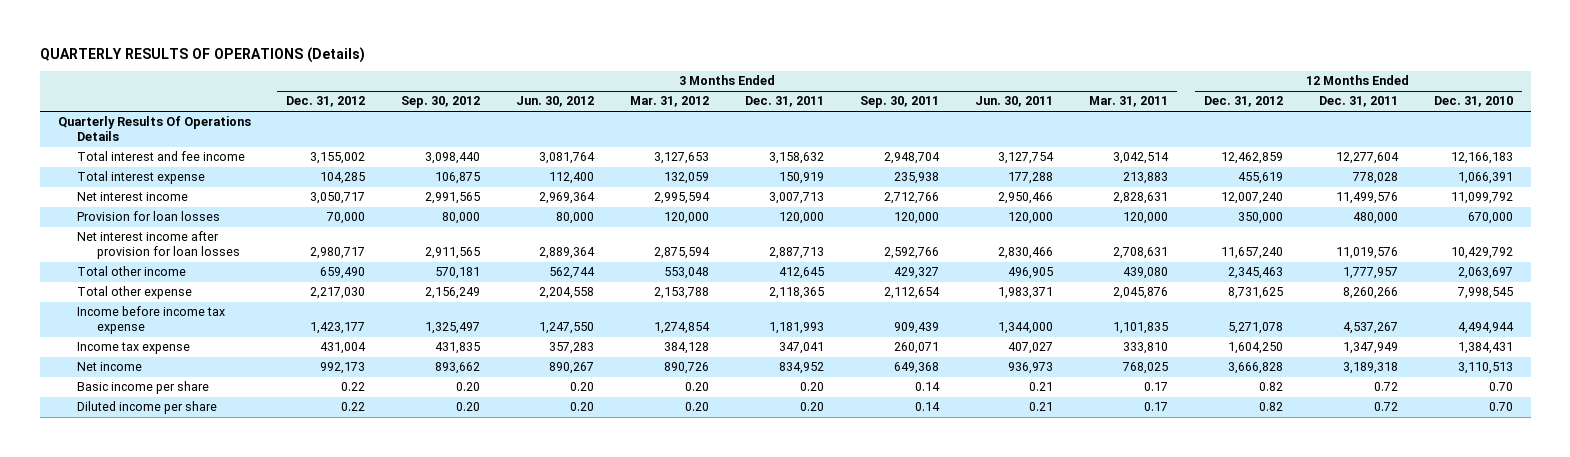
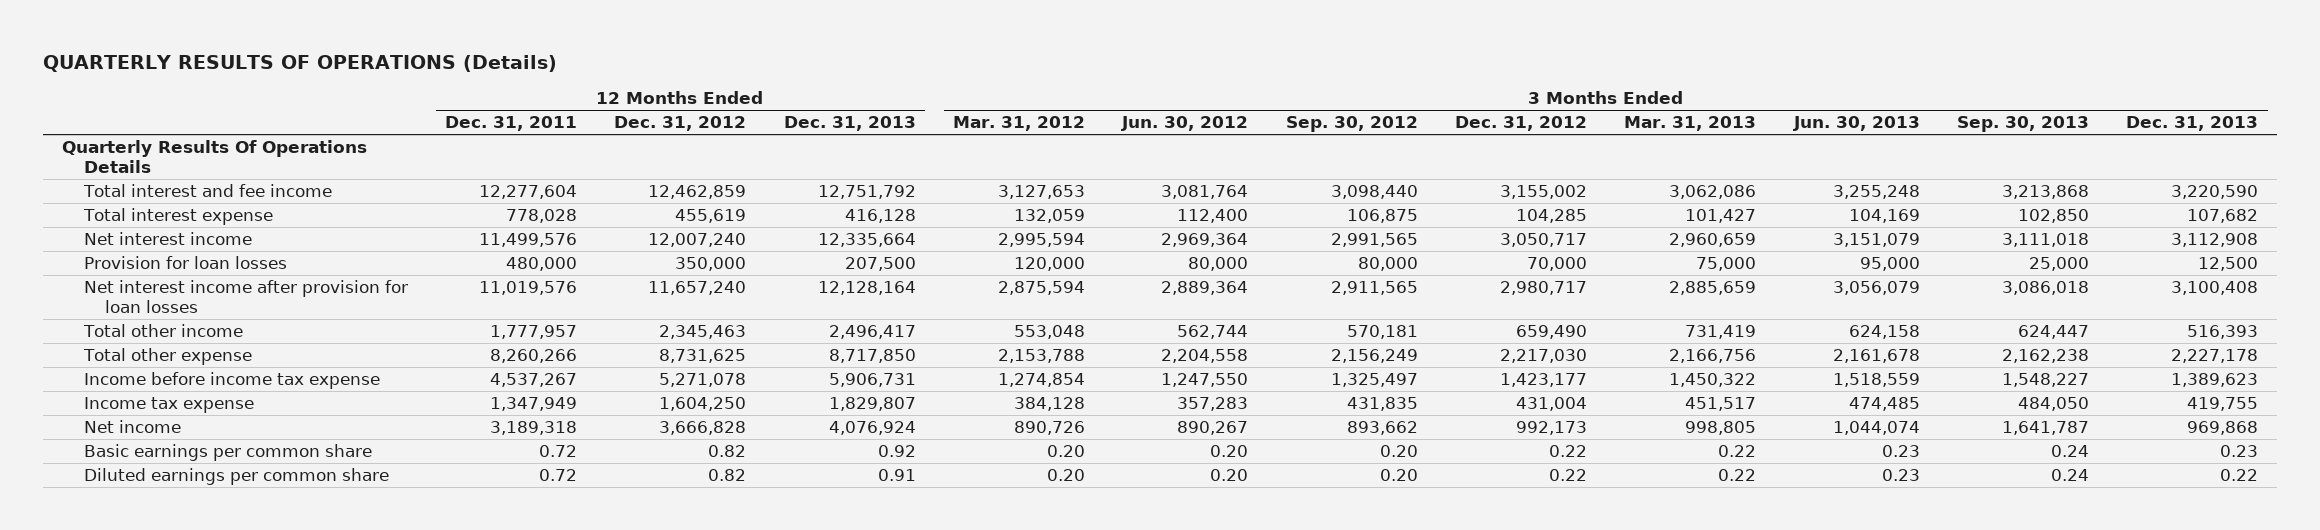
- | 3 Months Ended Dec. 31, 2012 | 3 Months Ended Sep. 30, 2012 | 3 Months Ended Jun. 30, 2012 | 3 Months Ended Mar. 31, 2012 | 3 Months Ended Dec. 31, 2011 | 3 Months Ended Sep. 30, 2011 | 3 Months Ended Jun. 30, 2011 | 3 Months Ended Mar. 31, 2011 | 12 Months Ended Dec. 31, 2012 | 12 Months Ended Dec. 31, 2011 | 12 Months Ended Dec. 31, 2010
+ | 12 Months Ended Dec. 31, 2011 | 12 Months Ended Dec. 31, 2012 | 12 Months Ended Dec. 31, 2013 | 3 Months Ended Mar. 31, 2012 | 3 Months Ended Jun. 30, 2012 | 3 Months Ended Sep. 30, 2012 | 3 Months Ended Dec. 31, 2012 | 3 Months Ended Mar. 31, 2013 | 3 Months Ended Jun. 30, 2013 | 3 Months Ended Sep. 30, 2013 | 3 Months Ended Dec. 31, 2013
- Basic income per share | 0.22 | 0.20 | 0.20 | 0.20 | 0.20 | 0.14 | 0.21 | 0.17 | 0.82 | 0.72 | 0.70
- Diluted income per share | 0.22 | 0.20 | 0.20 | 0.20 | 0.20 | 0.14 | 0.21 | 0.17 | 0.82 | 0.72 | 0.70
+ Basic earnings per common share | 0.72 | 0.82 | 0.92 | 0.20 | 0.20 | 0.20 | 0.22 | 0.22 | 0.23 | 0.24 | 0.23
+ Diluted earnings per common share | 0.72 | 0.82 | 0.91 | 0.20 | 0.20 | 0.20 | 0.22 | 0.22 | 0.23 | 0.24 | 0.22

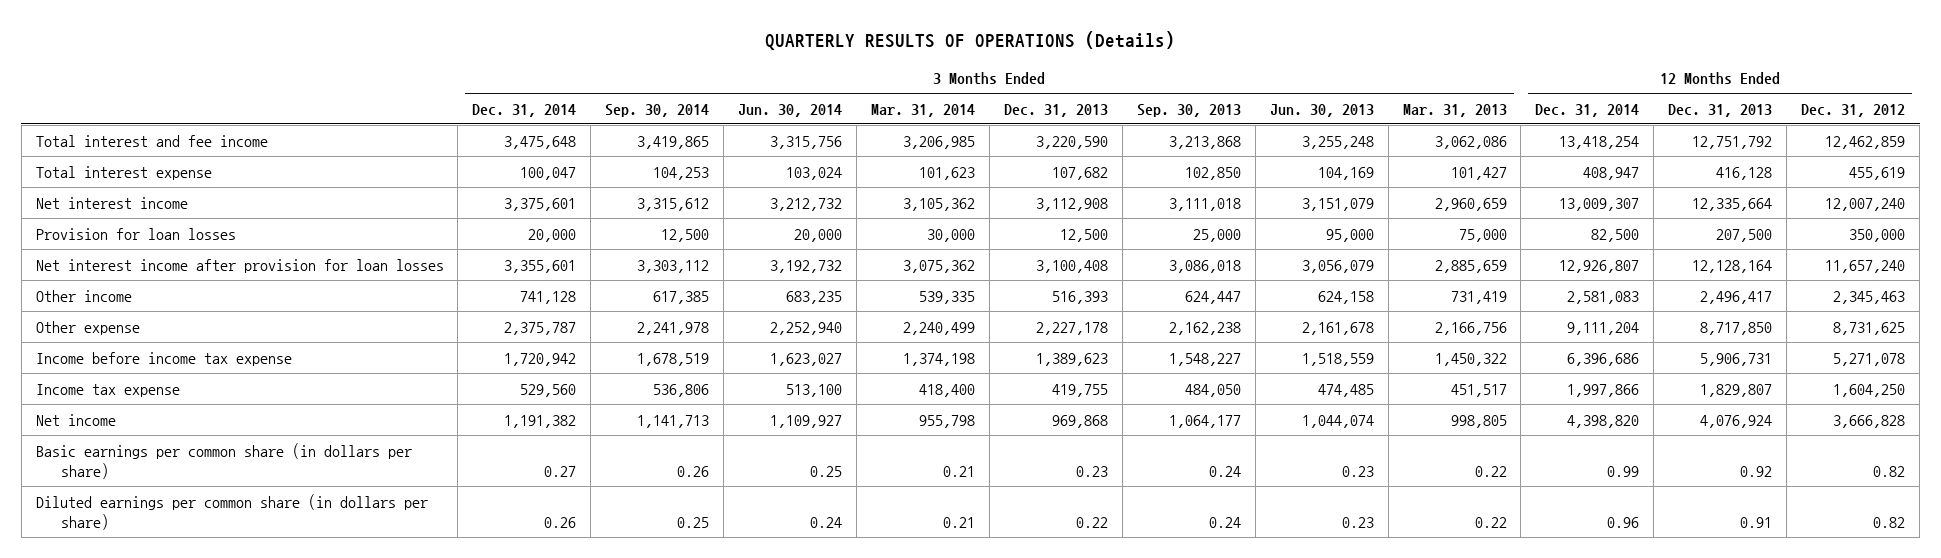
- | 12 Months Ended Dec. 31, 2011 | 12 Months Ended Dec. 31, 2012 | 12 Months Ended Dec. 31, 2013 | 3 Months Ended Mar. 31, 2012 | 3 Months Ended Jun. 30, 2012 | 3 Months Ended Sep. 30, 2012 | 3 Months Ended Dec. 31, 2012 | 3 Months Ended Mar. 31, 2013 | 3 Months Ended Jun. 30, 2013 | 3 Months Ended Sep. 30, 2013 | 3 Months Ended Dec. 31, 2013
+ | 3 Months Ended Dec. 31, 2014 | 3 Months Ended Sep. 30, 2014 | 3 Months Ended Jun. 30, 2014 | 3 Months Ended Mar. 31, 2014 | 3 Months Ended Dec. 31, 2013 | 3 Months Ended Sep. 30, 2013 | 3 Months Ended Jun. 30, 2013 | 3 Months Ended Mar. 31, 2013 | 12 Months Ended Dec. 31, 2014 | 12 Months Ended Dec. 31, 2013 | 12 Months Ended Dec. 31, 2012
- Quarterly Results Of Operations Details
- Total other income | 1,777,957 | 2,345,463 | 2,496,417 | 553,048 | 562,744 | 570,181 | 659,490 | 731,419 | 624,158 | 624,447 | 516,393
- Total other expense | 8,260,266 | 8,731,625 | 8,717,850 | 2,153,788 | 2,204,558 | 2,156,249 | 2,217,030 | 2,166,756 | 2,161,678 | 2,162,238 | 2,227,178
+ Other income | 741,128 | 617,385 | 683,235 | 539,335 | 516,393 | 624,447 | 624,158 | 731,419 | 2,581,083 | 2,496,417 | 2,345,463
+ Other expense | 2,375,787 | 2,241,978 | 2,252,940 | 2,240,499 | 2,227,178 | 2,162,238 | 2,161,678 | 2,166,756 | 9,111,204 | 8,717,850 | 8,731,625
- Net income | 3,189,318 | 3,666,828 | 4,076,924 | 890,726 | 890,267 | 893,662 | 992,173 | 998,805 | 1,044,074 | 1,641,787 | 969,868
- Basic earnings per common share | 0.72 | 0.82 | 0.92 | 0.20 | 0.20 | 0.20 | 0.22 | 0.22 | 0.23 | 0.24 | 0.23
- Diluted earnings per common share | 0.72 | 0.82 | 0.91 | 0.20 | 0.20 | 0.20 | 0.22 | 0.22 | 0.23 | 0.24 | 0.22
+ Net income | 1,191,382 | 1,141,713 | 1,109,927 | 955,798 | 969,868 | 1,064,177 | 1,044,074 | 998,805 | 4,398,820 | 4,076,924 | 3,666,828
+ Basic earnings per common share (in dollars per share) | 0.27 | 0.26 | 0.25 | 0.21 | 0.23 | 0.24 | 0.23 | 0.22 | 0.99 | 0.92 | 0.82
+ Diluted earnings per common share (in dollars per share) | 0.26 | 0.25 | 0.24 | 0.21 | 0.22 | 0.24 | 0.23 | 0.22 | 0.96 | 0.91 | 0.82

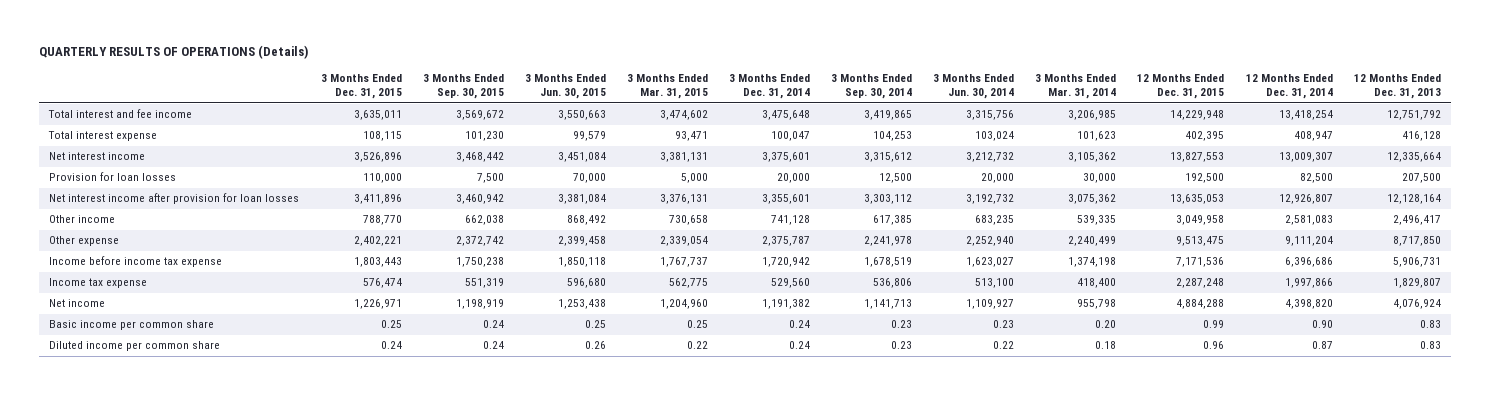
- | 3 Months Ended Dec. 31, 2014 | 3 Months Ended Sep. 30, 2014 | 3 Months Ended Jun. 30, 2014 | 3 Months Ended Mar. 31, 2014 | 3 Months Ended Dec. 31, 2013 | 3 Months Ended Sep. 30, 2013 | 3 Months Ended Jun. 30, 2013 | 3 Months Ended Mar. 31, 2013 | 12 Months Ended Dec. 31, 2014 | 12 Months Ended Dec. 31, 2013 | 12 Months Ended Dec. 31, 2012
+ | 3 Months Ended Dec. 31, 2015 | 3 Months Ended Sep. 30, 2015 | 3 Months Ended Jun. 30, 2015 | 3 Months Ended Mar. 31, 2015 | 3 Months Ended Dec. 31, 2014 | 3 Months Ended Sep. 30, 2014 | 3 Months Ended Jun. 30, 2014 | 3 Months Ended Mar. 31, 2014 | 12 Months Ended Dec. 31, 2015 | 12 Months Ended Dec. 31, 2014 | 12 Months Ended Dec. 31, 2013
- Basic earnings per common share (in dollars per share) | 0.27 | 0.26 | 0.25 | 0.21 | 0.23 | 0.24 | 0.23 | 0.22 | 0.99 | 0.92 | 0.82
- Diluted earnings per common share (in dollars per share) | 0.26 | 0.25 | 0.24 | 0.21 | 0.22 | 0.24 | 0.23 | 0.22 | 0.96 | 0.91 | 0.82
+ Basic income per common share | 0.25 | 0.24 | 0.25 | 0.25 | 0.24 | 0.23 | 0.23 | 0.20 | 0.99 | 0.90 | 0.83
+ Diluted income per common share | 0.24 | 0.24 | 0.26 | 0.22 | 0.24 | 0.23 | 0.22 | 0.18 | 0.96 | 0.87 | 0.83

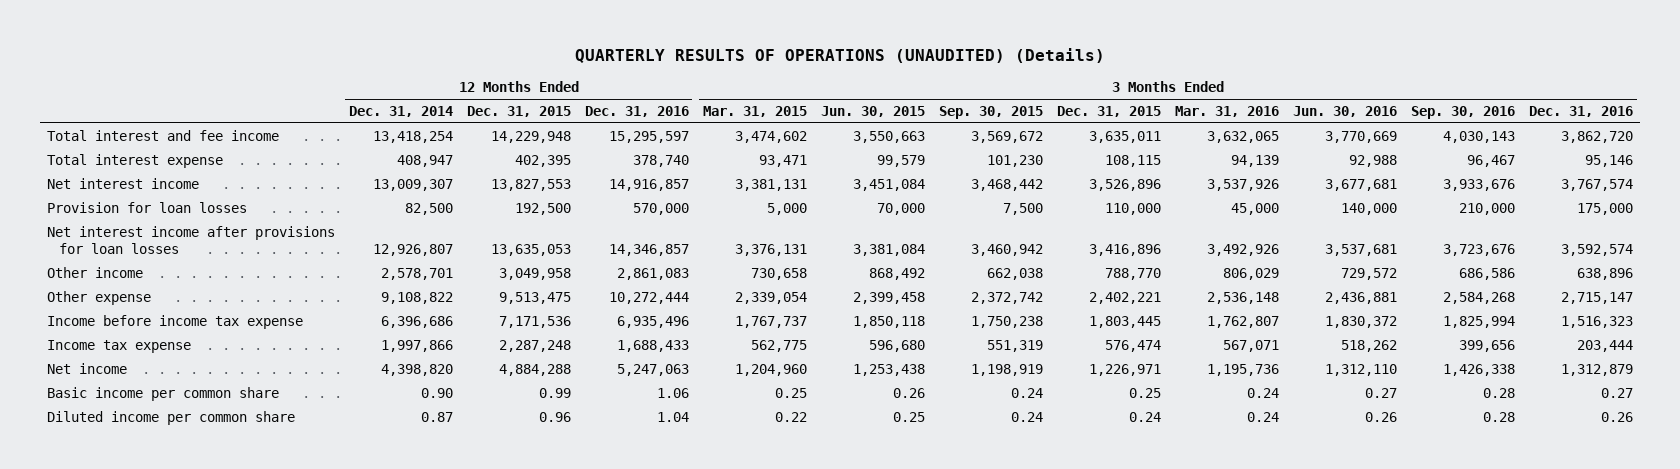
- QUARTERLY RESULTS OF OPERATIONS (Details)
+ QUARTERLY RESULTS OF OPERATIONS (UNAUDITED) (Details)
- | 3 Months Ended Dec. 31, 2015 | 3 Months Ended Sep. 30, 2015 | 3 Months Ended Jun. 30, 2015 | 3 Months Ended Mar. 31, 2015 | 3 Months Ended Dec. 31, 2014 | 3 Months Ended Sep. 30, 2014 | 3 Months Ended Jun. 30, 2014 | 3 Months Ended Mar. 31, 2014 | 12 Months Ended Dec. 31, 2015 | 12 Months Ended Dec. 31, 2014 | 12 Months Ended Dec. 31, 2013
+ | 12 Months Ended Dec. 31, 2014 | 12 Months Ended Dec. 31, 2015 | 12 Months Ended Dec. 31, 2016 | 3 Months Ended Mar. 31, 2015 | 3 Months Ended Jun. 30, 2015 | 3 Months Ended Sep. 30, 2015 | 3 Months Ended Dec. 31, 2015 | 3 Months Ended Mar. 31, 2016 | 3 Months Ended Jun. 30, 2016 | 3 Months Ended Sep. 30, 2016 | 3 Months Ended Dec. 31, 2016
- Net interest income after provision for loan losses | 3,411,896 | 3,460,942 | 3,381,084 | 3,376,131 | 3,355,601 | 3,303,112 | 3,192,732 | 3,075,362 | 13,635,053 | 12,926,807 | 12,128,164
- Other income | 788,770 | 662,038 | 868,492 | 730,658 | 741,128 | 617,385 | 683,235 | 539,335 | 3,049,958 | 2,581,083 | 2,496,417
- Other expense | 2,402,221 | 2,372,742 | 2,399,458 | 2,339,054 | 2,375,787 | 2,241,978 | 2,252,940 | 2,240,499 | 9,513,475 | 9,111,204 | 8,717,850
- Income before income tax expense | 1,803,443 | 1,750,238 | 1,850,118 | 1,767,737 | 1,720,942 | 1,678,519 | 1,623,027 | 1,374,198 | 7,171,536 | 6,396,686 | 5,906,731
+ Net interest income after provisions for loan losses | 12,926,807 | 13,635,053 | 14,346,857 | 3,376,131 | 3,381,084 | 3,460,942 | 3,416,896 | 3,492,926 | 3,537,681 | 3,723,676 | 3,592,574
+ Other income | 2,578,701 | 3,049,958 | 2,861,083 | 730,658 | 868,492 | 662,038 | 788,770 | 806,029 | 729,572 | 686,586 | 638,896
+ Other expense | 9,108,822 | 9,513,475 | 10,272,444 | 2,339,054 | 2,399,458 | 2,372,742 | 2,402,221 | 2,536,148 | 2,436,881 | 2,584,268 | 2,715,147
+ Income before income tax expense | 6,396,686 | 7,171,536 | 6,935,496 | 1,767,737 | 1,850,118 | 1,750,238 | 1,803,445 | 1,762,807 | 1,830,372 | 1,825,994 | 1,516,323
- Basic income per common share | 0.25 | 0.24 | 0.25 | 0.25 | 0.24 | 0.23 | 0.23 | 0.20 | 0.99 | 0.90 | 0.83
- Diluted income per common share | 0.24 | 0.24 | 0.26 | 0.22 | 0.24 | 0.23 | 0.22 | 0.18 | 0.96 | 0.87 | 0.83
+ Basic income per common share | 0.90 | 0.99 | 1.06 | 0.25 | 0.26 | 0.24 | 0.25 | 0.24 | 0.27 | 0.28 | 0.27
+ Diluted income per common share | 0.87 | 0.96 | 1.04 | 0.22 | 0.25 | 0.24 | 0.24 | 0.24 | 0.26 | 0.28 | 0.26

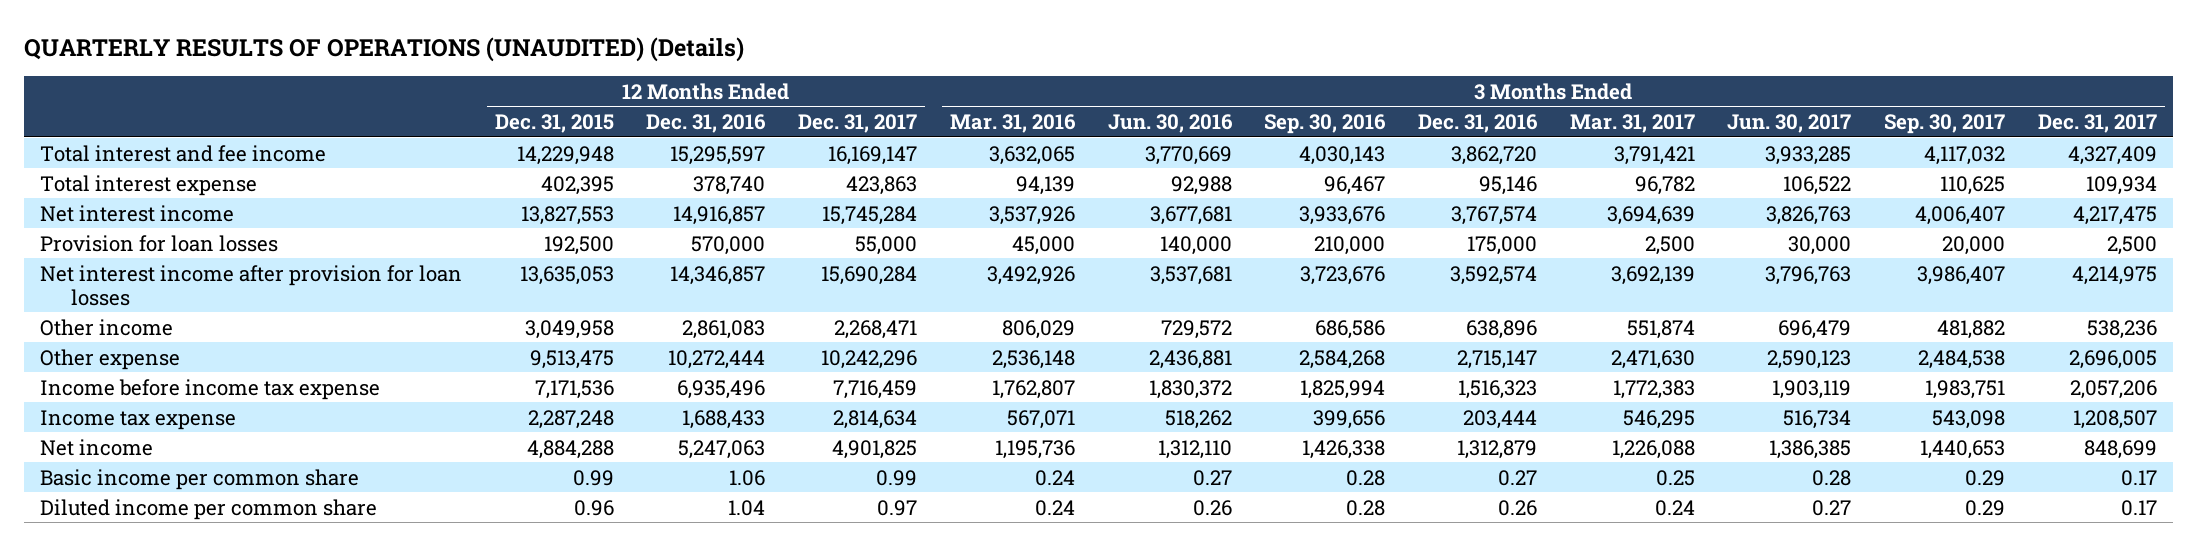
- | 12 Months Ended Dec. 31, 2014 | 12 Months Ended Dec. 31, 2015 | 12 Months Ended Dec. 31, 2016 | 3 Months Ended Mar. 31, 2015 | 3 Months Ended Jun. 30, 2015 | 3 Months Ended Sep. 30, 2015 | 3 Months Ended Dec. 31, 2015 | 3 Months Ended Mar. 31, 2016 | 3 Months Ended Jun. 30, 2016 | 3 Months Ended Sep. 30, 2016 | 3 Months Ended Dec. 31, 2016
+ | 12 Months Ended Dec. 31, 2015 | 12 Months Ended Dec. 31, 2016 | 12 Months Ended Dec. 31, 2017 | 3 Months Ended Mar. 31, 2016 | 3 Months Ended Jun. 30, 2016 | 3 Months Ended Sep. 30, 2016 | 3 Months Ended Dec. 31, 2016 | 3 Months Ended Mar. 31, 2017 | 3 Months Ended Jun. 30, 2017 | 3 Months Ended Sep. 30, 2017 | 3 Months Ended Dec. 31, 2017
- Net interest income after provisions for loan losses | 12,926,807 | 13,635,053 | 14,346,857 | 3,376,131 | 3,381,084 | 3,460,942 | 3,416,896 | 3,492,926 | 3,537,681 | 3,723,676 | 3,592,574
+ Net interest income after provision for loan losses | 13,635,053 | 14,346,857 | 15,690,284 | 3,492,926 | 3,537,681 | 3,723,676 | 3,592,574 | 3,692,139 | 3,796,763 | 3,986,407 | 4,214,975

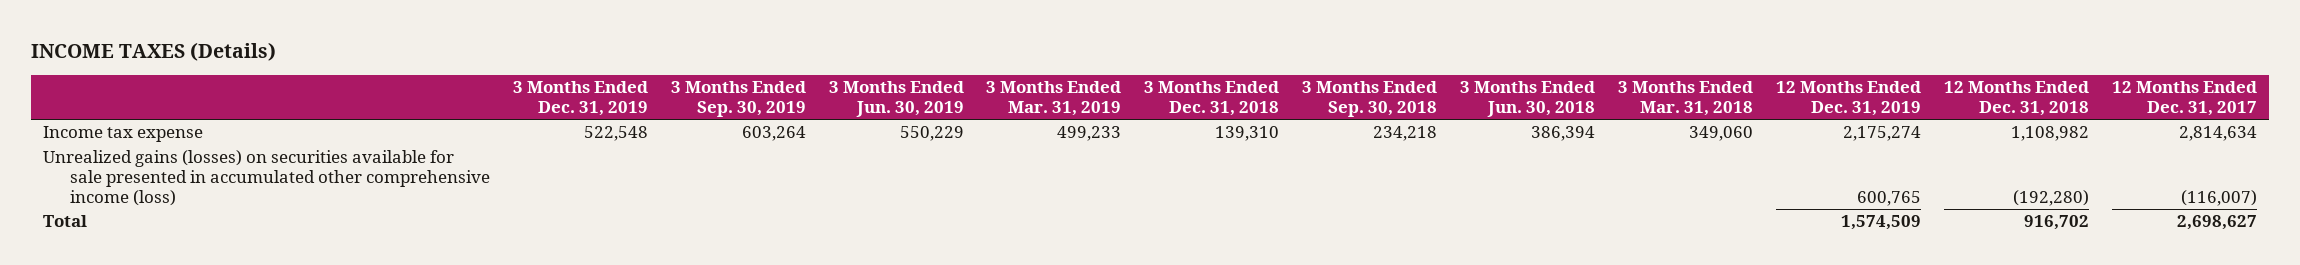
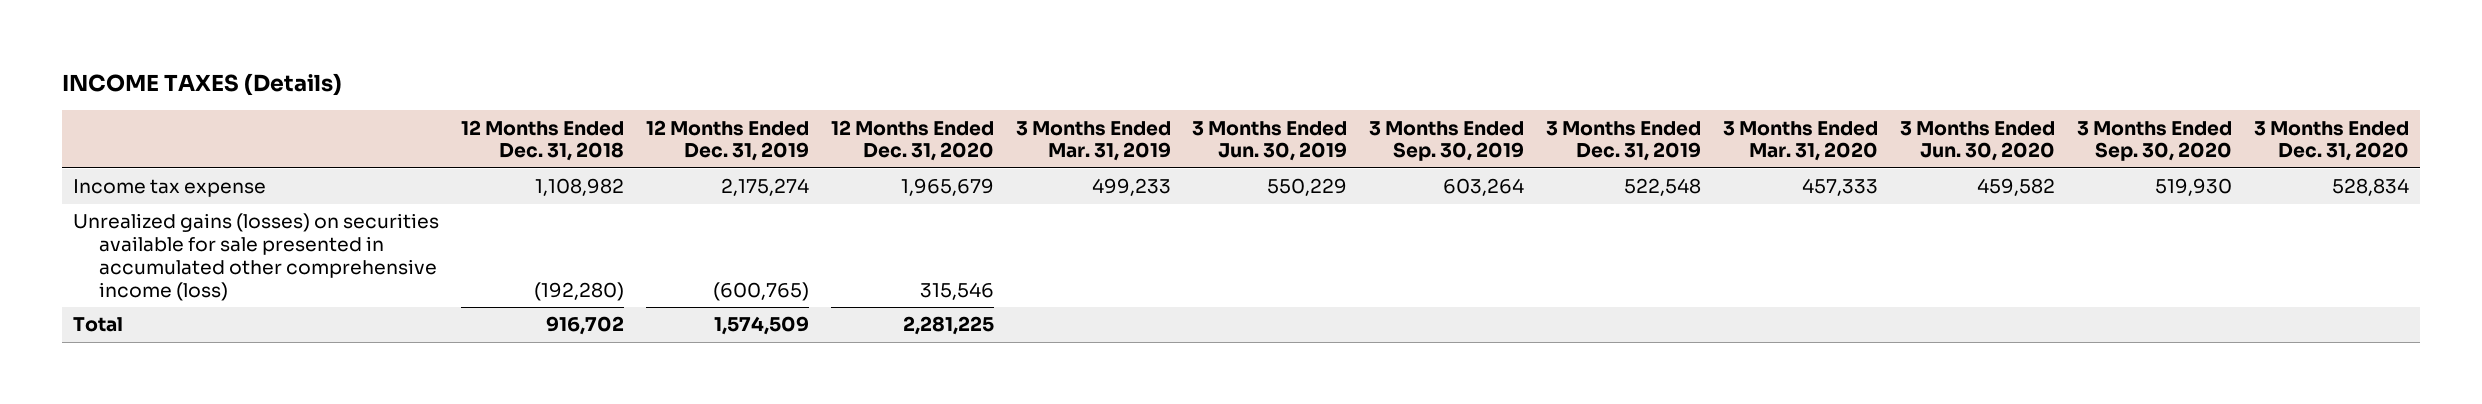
- | 3 Months Ended Dec. 31, 2019 | 3 Months Ended Sep. 30, 2019 | 3 Months Ended Jun. 30, 2019 | 3 Months Ended Mar. 31, 2019 | 3 Months Ended Dec. 31, 2018 | 3 Months Ended Sep. 30, 2018 | 3 Months Ended Jun. 30, 2018 | 3 Months Ended Mar. 31, 2018 | 12 Months Ended Dec. 31, 2019 | 12 Months Ended Dec. 31, 2018 | 12 Months Ended Dec. 31, 2017
+ | 12 Months Ended Dec. 31, 2018 | 12 Months Ended Dec. 31, 2019 | 12 Months Ended Dec. 31, 2020 | 3 Months Ended Mar. 31, 2019 | 3 Months Ended Jun. 30, 2019 | 3 Months Ended Sep. 30, 2019 | 3 Months Ended Dec. 31, 2019 | 3 Months Ended Mar. 31, 2020 | 3 Months Ended Jun. 30, 2020 | 3 Months Ended Sep. 30, 2020 | 3 Months Ended Dec. 31, 2020
- Unrealized gains (losses) on securities available for sale presented in accumulated other comprehensive income (loss) | | | | | | | | | 600,765 | (192,280) | (116,007)
+ Unrealized gains (losses) on securities available for sale presented in accumulated other comprehensive income (loss) | (192,280) | (600,765) | 315,546 | | | | | | | |

